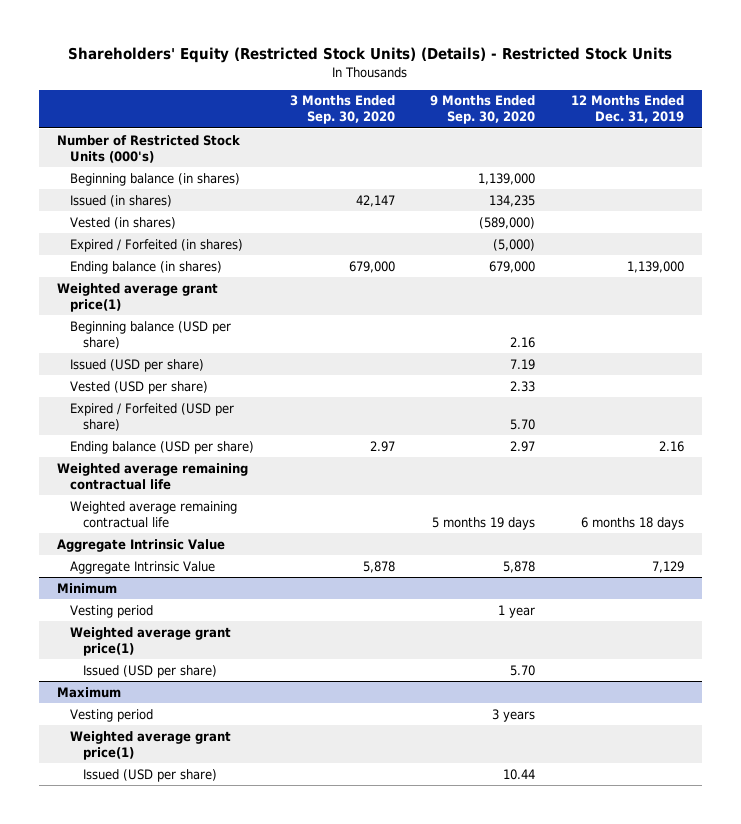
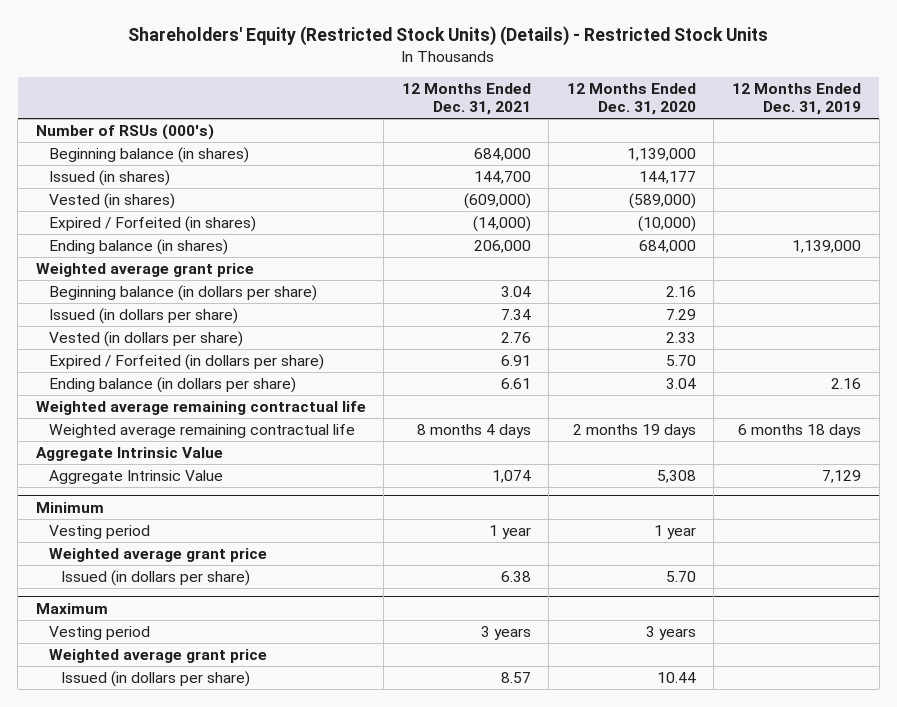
- | 3 Months Ended Sep. 30, 2020 | 9 Months Ended Sep. 30, 2020 | 12 Months Ended Dec. 31, 2019
+ | 12 Months Ended Dec. 31, 2021 | 12 Months Ended Dec. 31, 2020 | 12 Months Ended Dec. 31, 2019
- Number of Restricted Stock Units (000's)
+ Number of RSUs (000's)
- Weighted average grant price(1)
- Beginning balance (USD per share) | | 2.16 |
- Issued (USD per share) | | 7.19 |
- Vested (USD per share) | | 2.33 |
- Expired / Forfeited (USD per share) | | 5.70 |
- Ending balance (USD per share) | 2.97 | 2.97 | 2.16
+ Weighted average grant price
+ Beginning balance (in dollars per share) | 3.04 | 2.16 |
+ Issued (in dollars per share) | 7.34 | 7.29 |
+ Vested (in dollars per share) | 2.76 | 2.33 |
+ Expired / Forfeited (in dollars per share) | 6.91 | 5.70 |
+ Ending balance (in dollars per share) | 6.61 | 3.04 | 2.16
@ Minimum
- Weighted average grant price(1)
- Issued (USD per share) | | 5.70 |
+ Weighted average grant price
+ Issued (in dollars per share) | 6.38 | 5.70 |
@ Maximum
- Weighted average grant price(1)
- Issued (USD per share) | | 10.44 |
+ Weighted average grant price
+ Issued (in dollars per share) | 8.57 | 10.44 |

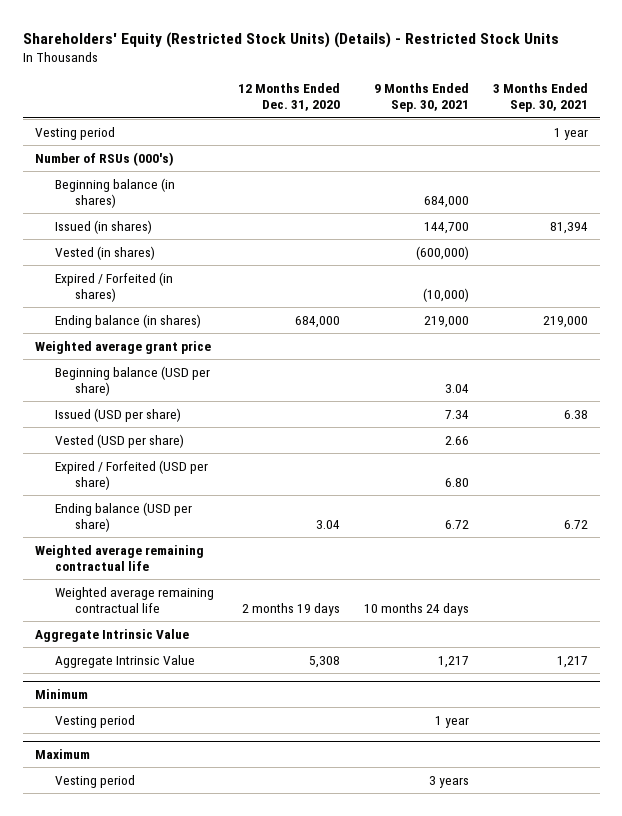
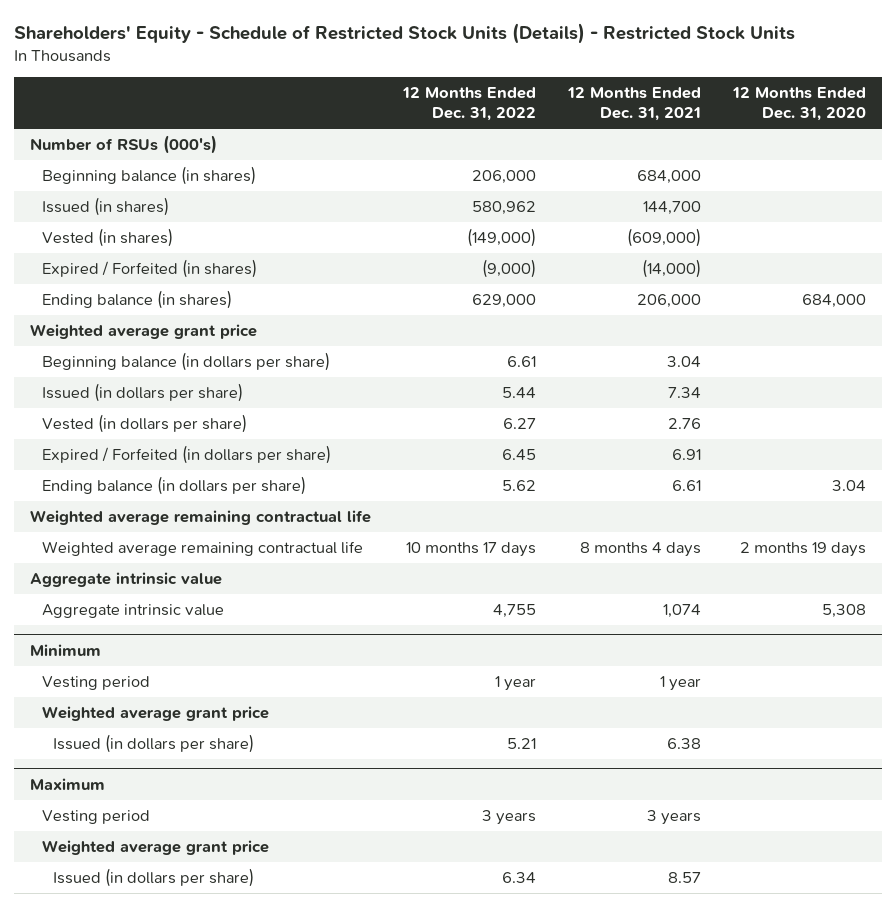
- Shareholders' Equity (Restricted Stock Units) (Details) - Restricted Stock Units
+ Shareholders' Equity - Schedule of Restricted Stock Units (Details) - Restricted Stock Units
- | 12 Months Ended Dec. 31, 2020 | 9 Months Ended Sep. 30, 2021 | 3 Months Ended Sep. 30, 2021
+ | 12 Months Ended Dec. 31, 2022 | 12 Months Ended Dec. 31, 2021 | 12 Months Ended Dec. 31, 2020
- Vesting period | | | 1 year
- Beginning balance (USD per share) | | 3.04 |
- Issued (USD per share) | | 7.34 | 6.38
- Vested (USD per share) | | 2.66 |
- Expired / Forfeited (USD per share) | | 6.80 |
- Ending balance (USD per share) | 3.04 | 6.72 | 6.72
+ Beginning balance (in dollars per share) | 6.61 | 3.04 |
+ Issued (in dollars per share) | 5.44 | 7.34 |
+ Vested (in dollars per share) | 6.27 | 2.76 |
+ Expired / Forfeited (in dollars per share) | 6.45 | 6.91 |
+ Ending balance (in dollars per share) | 5.62 | 6.61 | 3.04
- Aggregate Intrinsic Value
- Aggregate Intrinsic Value | 5,308 | 1,217 | 1,217
+ Aggregate intrinsic value
+ Aggregate intrinsic value | 4,755 | 1,074 | 5,308
@ Minimum
+ Weighted average grant price
+ Issued (in dollars per share) | 5.21 | 6.38 |
@ Maximum
+ Weighted average grant price
+ Issued (in dollars per share) | 6.34 | 8.57 |

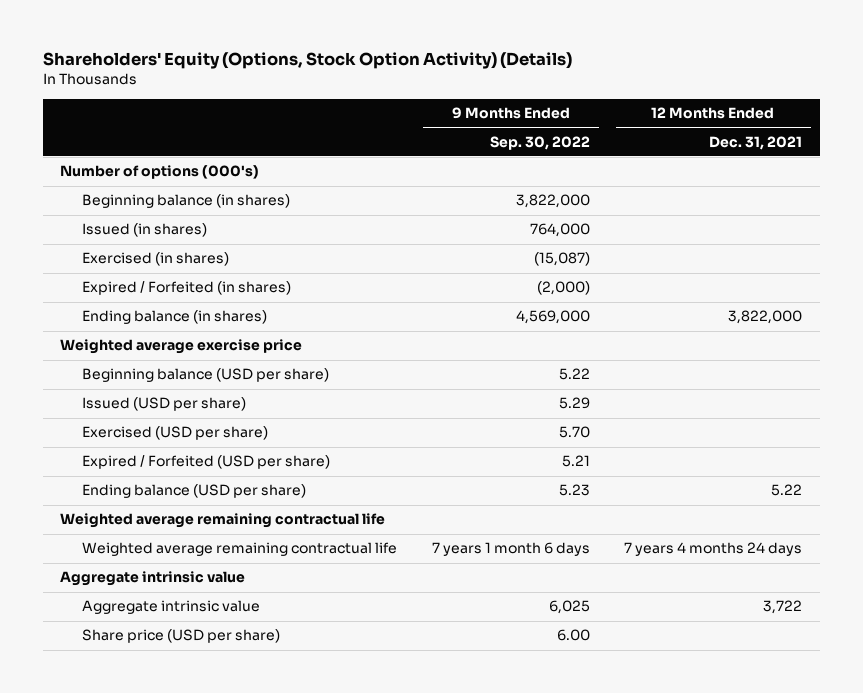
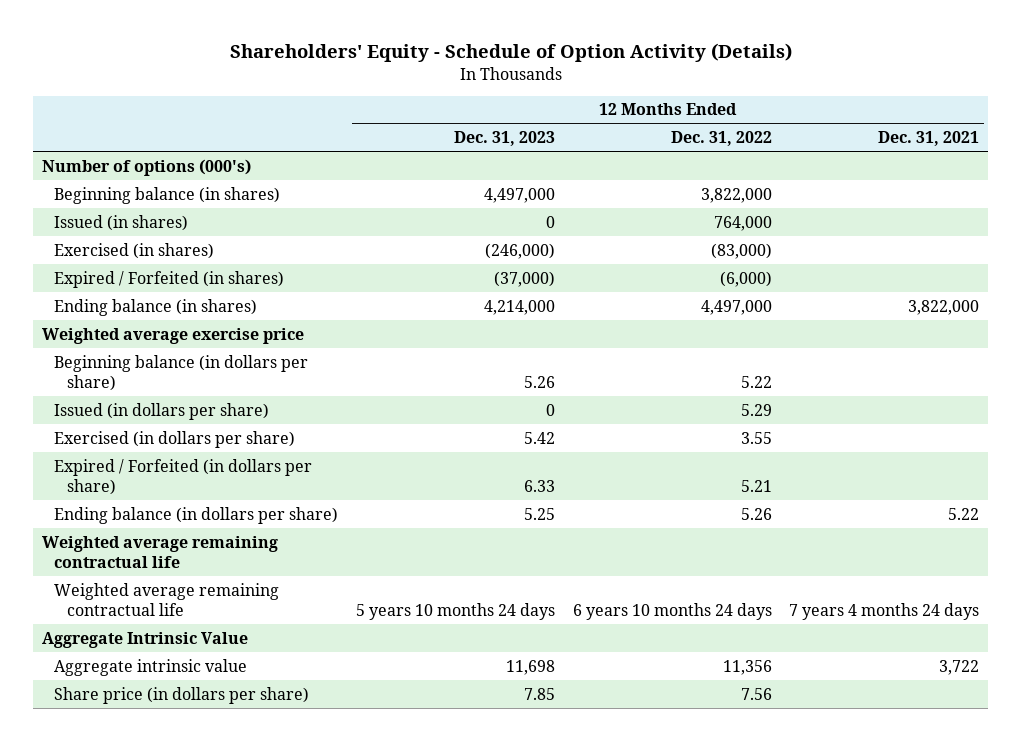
- Shareholders' Equity (Options, Stock Option Activity) (Details)
+ Shareholders' Equity - Schedule of Option Activity (Details)
- | 9 Months Ended Sep. 30, 2022 | 12 Months Ended Dec. 31, 2021
+ | 12 Months Ended Dec. 31, 2023 | 12 Months Ended Dec. 31, 2022 | 12 Months Ended Dec. 31, 2021
- Beginning balance (USD per share) | 5.22 |
- Issued (USD per share) | 5.29 |
- Exercised (USD per share) | 5.70 |
- Expired / Forfeited (USD per share) | 5.21 |
- Ending balance (USD per share) | 5.23 | 5.22
+ Beginning balance (in dollars per share) | 5.26 | 5.22 |
+ Issued (in dollars per share) | 0 | 5.29 |
+ Exercised (in dollars per share) | 5.42 | 3.55 |
+ Expired / Forfeited (in dollars per share) | 6.33 | 5.21 |
+ Ending balance (in dollars per share) | 5.25 | 5.26 | 5.22
- Aggregate intrinsic value
+ Aggregate Intrinsic Value
- Share price (USD per share) | 6.00 |
+ Share price (in dollars per share) | 7.85 | 7.56 |

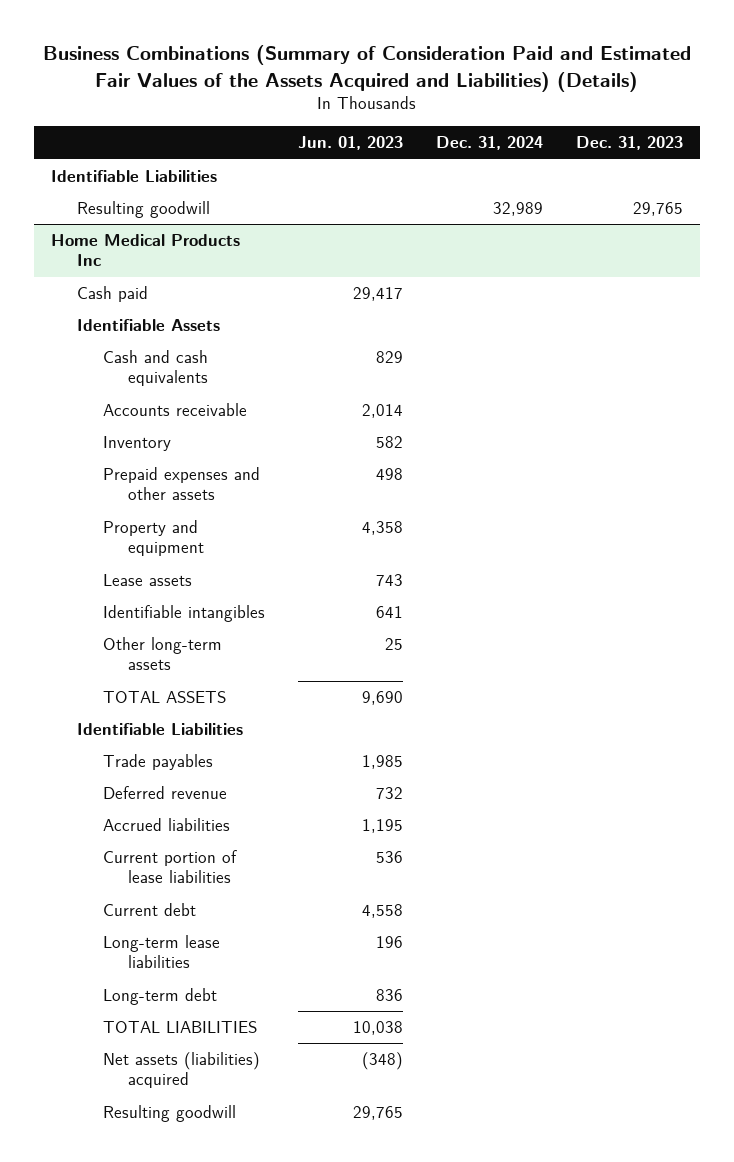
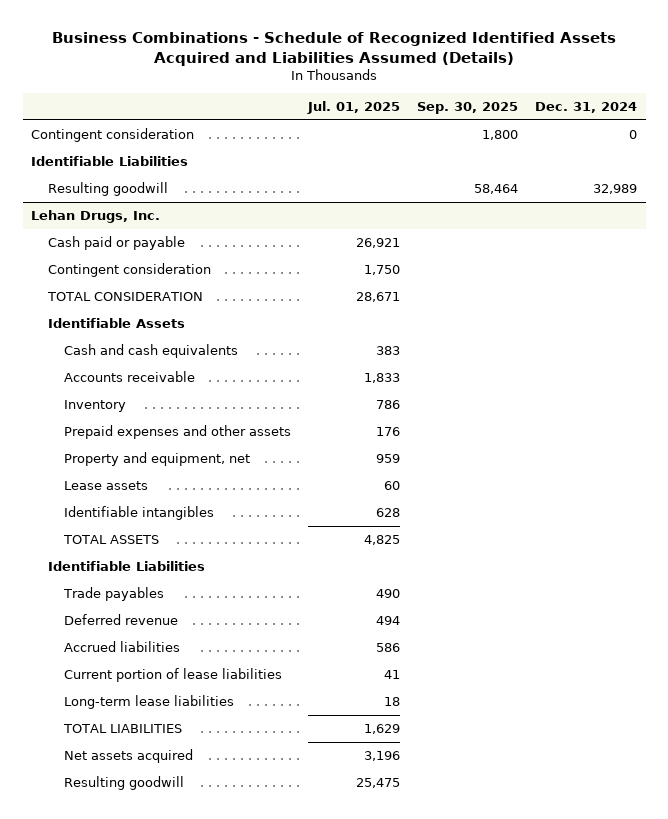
- Business Combinations (Summary of Consideration Paid and Estimated Fair Values of the Assets Acquired and Liabilities) (Details)
+ Business Combinations - Schedule of Recognized Identified Assets Acquired and Liabilities Assumed (Details)
- | Jun. 01, 2023 | Dec. 31, 2024 | Dec. 31, 2023
+ | Jul. 01, 2025 | Sep. 30, 2025 | Dec. 31, 2024
+ Contingent consideration | | 1,800 | 0
- Home Medical Products Inc
- Cash paid | 29,417 | |
- Identifiable Assets
- Cash and cash equivalents | 829 | |
- Accounts receivable | 2,014 | |
- Inventory | 582 | |
- Prepaid expenses and other assets | 498 | |
- Property and equipment | 4,358 | |
- Lease assets | 743 | |
- Identifiable intangibles | 641 | |
- Other long-term assets | 25 | |
- TOTAL ASSETS | 9,690 | |
- Identifiable Liabilities
- Trade payables | 1,985 | |
- Deferred revenue | 732 | |
- Accrued liabilities | 1,195 | |
- Current portion of lease liabilities | 536 | |
- Current debt | 4,558 | |
- Long-term lease liabilities | 196 | |
- Long-term debt | 836 | |
- TOTAL LIABILITIES | 10,038 | |
- Net assets (liabilities) acquired | (348) | |
- Resulting goodwill | 29,765 | |
+ Lehan Drugs, Inc.
+ Cash paid or payable | 26,921 | |
+ Contingent consideration | 1,750 | |
+ TOTAL CONSIDERATION | 28,671 | |
+ Identifiable Assets
+ Cash and cash equivalents | 383 | |
+ Accounts receivable | 1,833 | |
+ Inventory | 786 | |
+ Prepaid expenses and other assets | 176 | |
+ Property and equipment, net | 959 | |
+ Lease assets | 60 | |
+ Identifiable intangibles | 628 | |
+ TOTAL ASSETS | 4,825 | |
+ Identifiable Liabilities
+ Trade payables | 490 | |
+ Deferred revenue | 494 | |
+ Accrued liabilities | 586 | |
+ Current portion of lease liabilities | 41 | |
+ Long-term lease liabilities | 18 | |
+ TOTAL LIABILITIES | 1,629 | |
+ Net assets acquired | 3,196 | |
+ Resulting goodwill | 25,475 | |

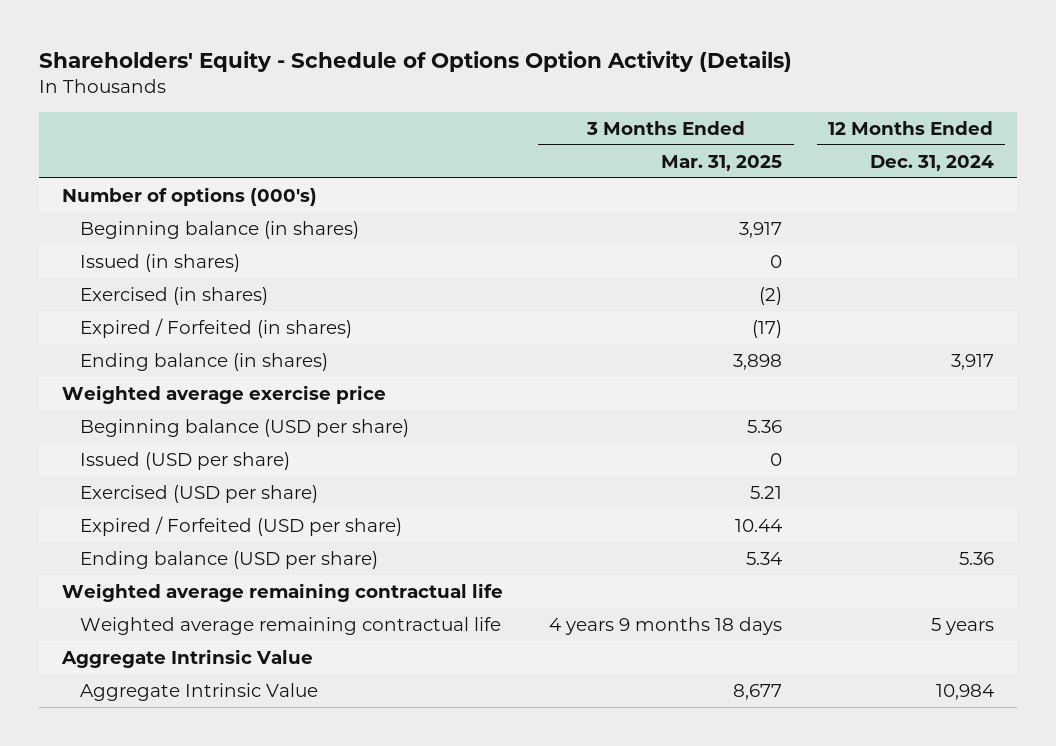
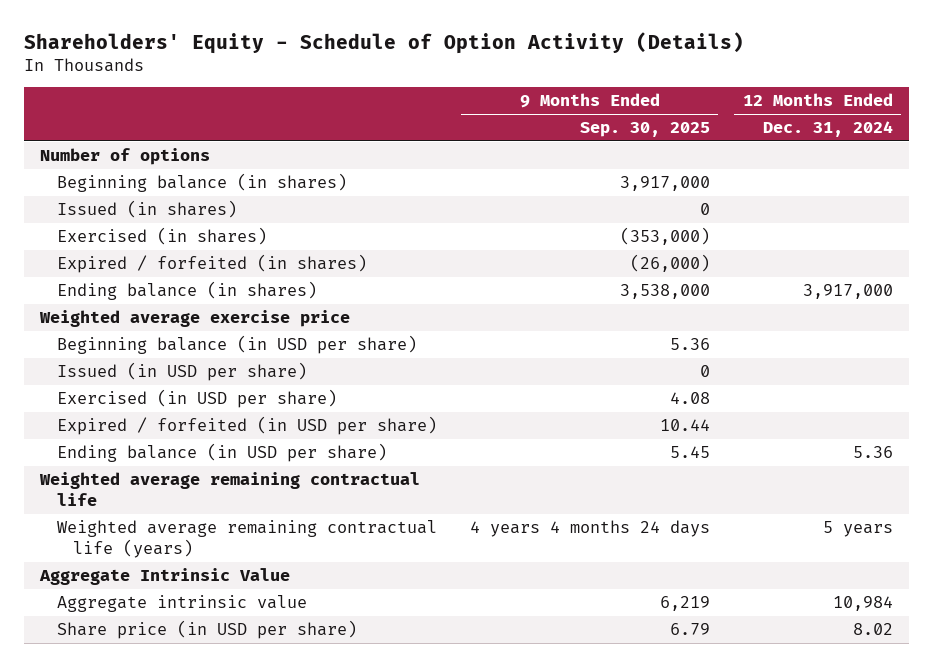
- Shareholders' Equity - Schedule of Options Option Activity (Details)
+ Shareholders' Equity - Schedule of Option Activity (Details)
- | 3 Months Ended Mar. 31, 2025 | 12 Months Ended Dec. 31, 2024
+ | 9 Months Ended Sep. 30, 2025 | 12 Months Ended Dec. 31, 2024
- Number of options (000's)
+ Number of options
- Expired / Forfeited (in shares) | (17) |
- Ending balance (in shares) | 3,898 | 3,917
+ Expired / forfeited (in shares) | (26,000) |
+ Ending balance (in shares) | 3,538,000 | 3,917,000
- Beginning balance (USD per share) | 5.36 |
- Issued (USD per share) | 0 |
- Exercised (USD per share) | 5.21 |
- Expired / Forfeited (USD per share) | 10.44 |
- Ending balance (USD per share) | 5.34 | 5.36
+ Beginning balance (in USD per share) | 5.36 |
+ Issued (in USD per share) | 0 |
+ Exercised (in USD per share) | 4.08 |
+ Expired / forfeited (in USD per share) | 10.44 |
+ Ending balance (in USD per share) | 5.45 | 5.36
- Weighted average remaining contractual life | 4 years 9 months 18 days | 5 years
+ Weighted average remaining contractual life (years) | 4 years 4 months 24 days | 5 years
- Aggregate Intrinsic Value | 8,677 | 10,984
+ Aggregate intrinsic value | 6,219 | 10,984
+ Share price (in USD per share) | 6.79 | 8.02

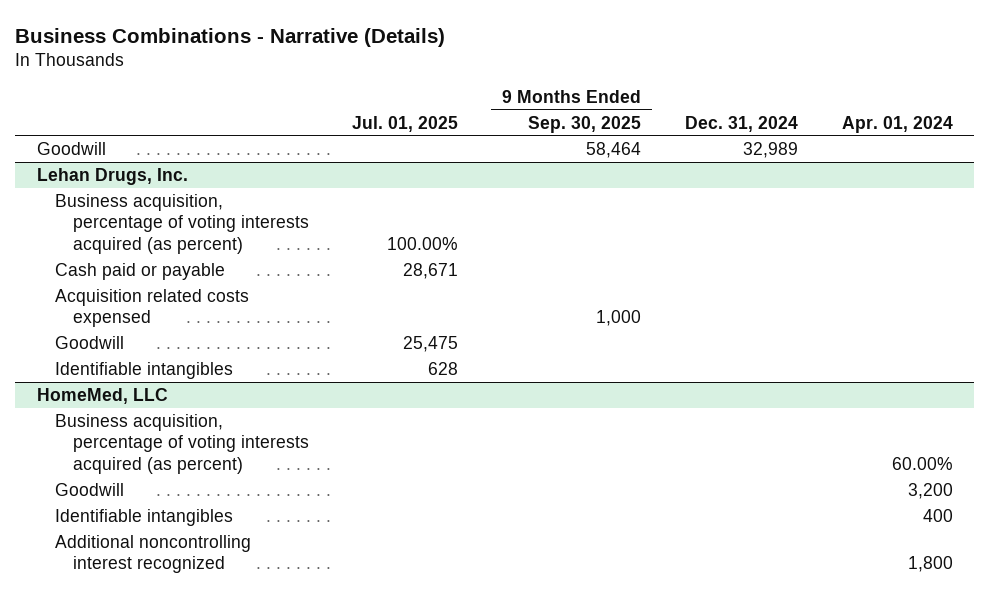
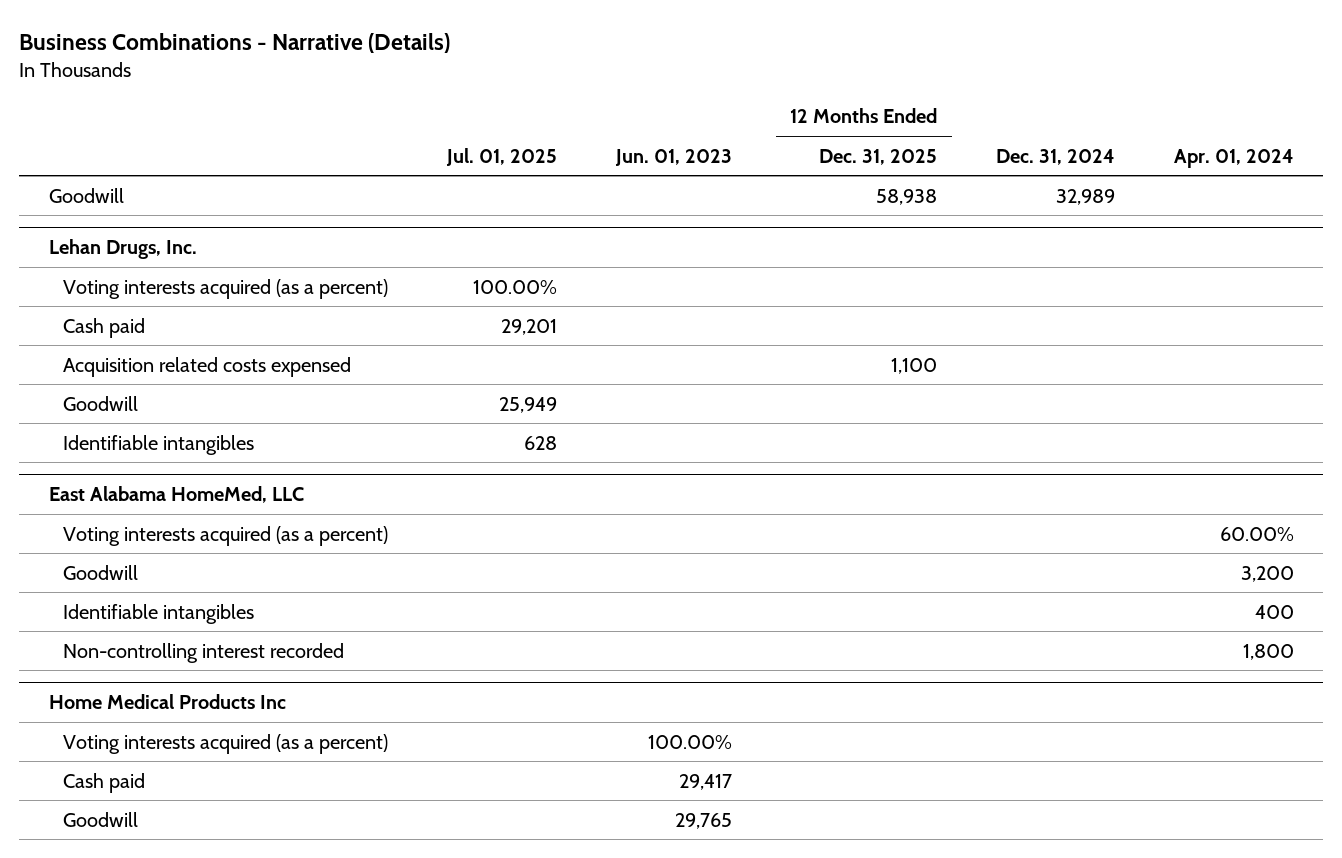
- | Jul. 01, 2025 | 9 Months Ended Sep. 30, 2025 | Dec. 31, 2024 | Apr. 01, 2024
+ | Jul. 01, 2025 | Jun. 01, 2023 | 12 Months Ended Dec. 31, 2025 | Dec. 31, 2024 | Apr. 01, 2024
@ Lehan Drugs, Inc.
- Business acquisition, percentage of voting interests acquired (as percent) | 100.00% | | |
- Cash paid or payable | 28,671 | | |
+ Voting interests acquired (as a percent) | 100.00% | | | |
+ Cash paid | 29,201 | | | |
- Goodwill | 25,475 | | |
+ Goodwill | 25,949 | | | |
- HomeMed, LLC
- Business acquisition, percentage of voting interests acquired (as percent) | | | | 60.00%
+ East Alabama HomeMed, LLC
+ Voting interests acquired (as a percent) | | | | | 60.00%
- Additional noncontrolling interest recognized | | | | 1,800
+ Non-controlling interest recorded | | | | | 1,800
+ Home Medical Products Inc
+ Voting interests acquired (as a percent) | | 100.00% | | |
+ Cash paid | | 29,417 | | |
+ Goodwill | | 29,765 | | |

